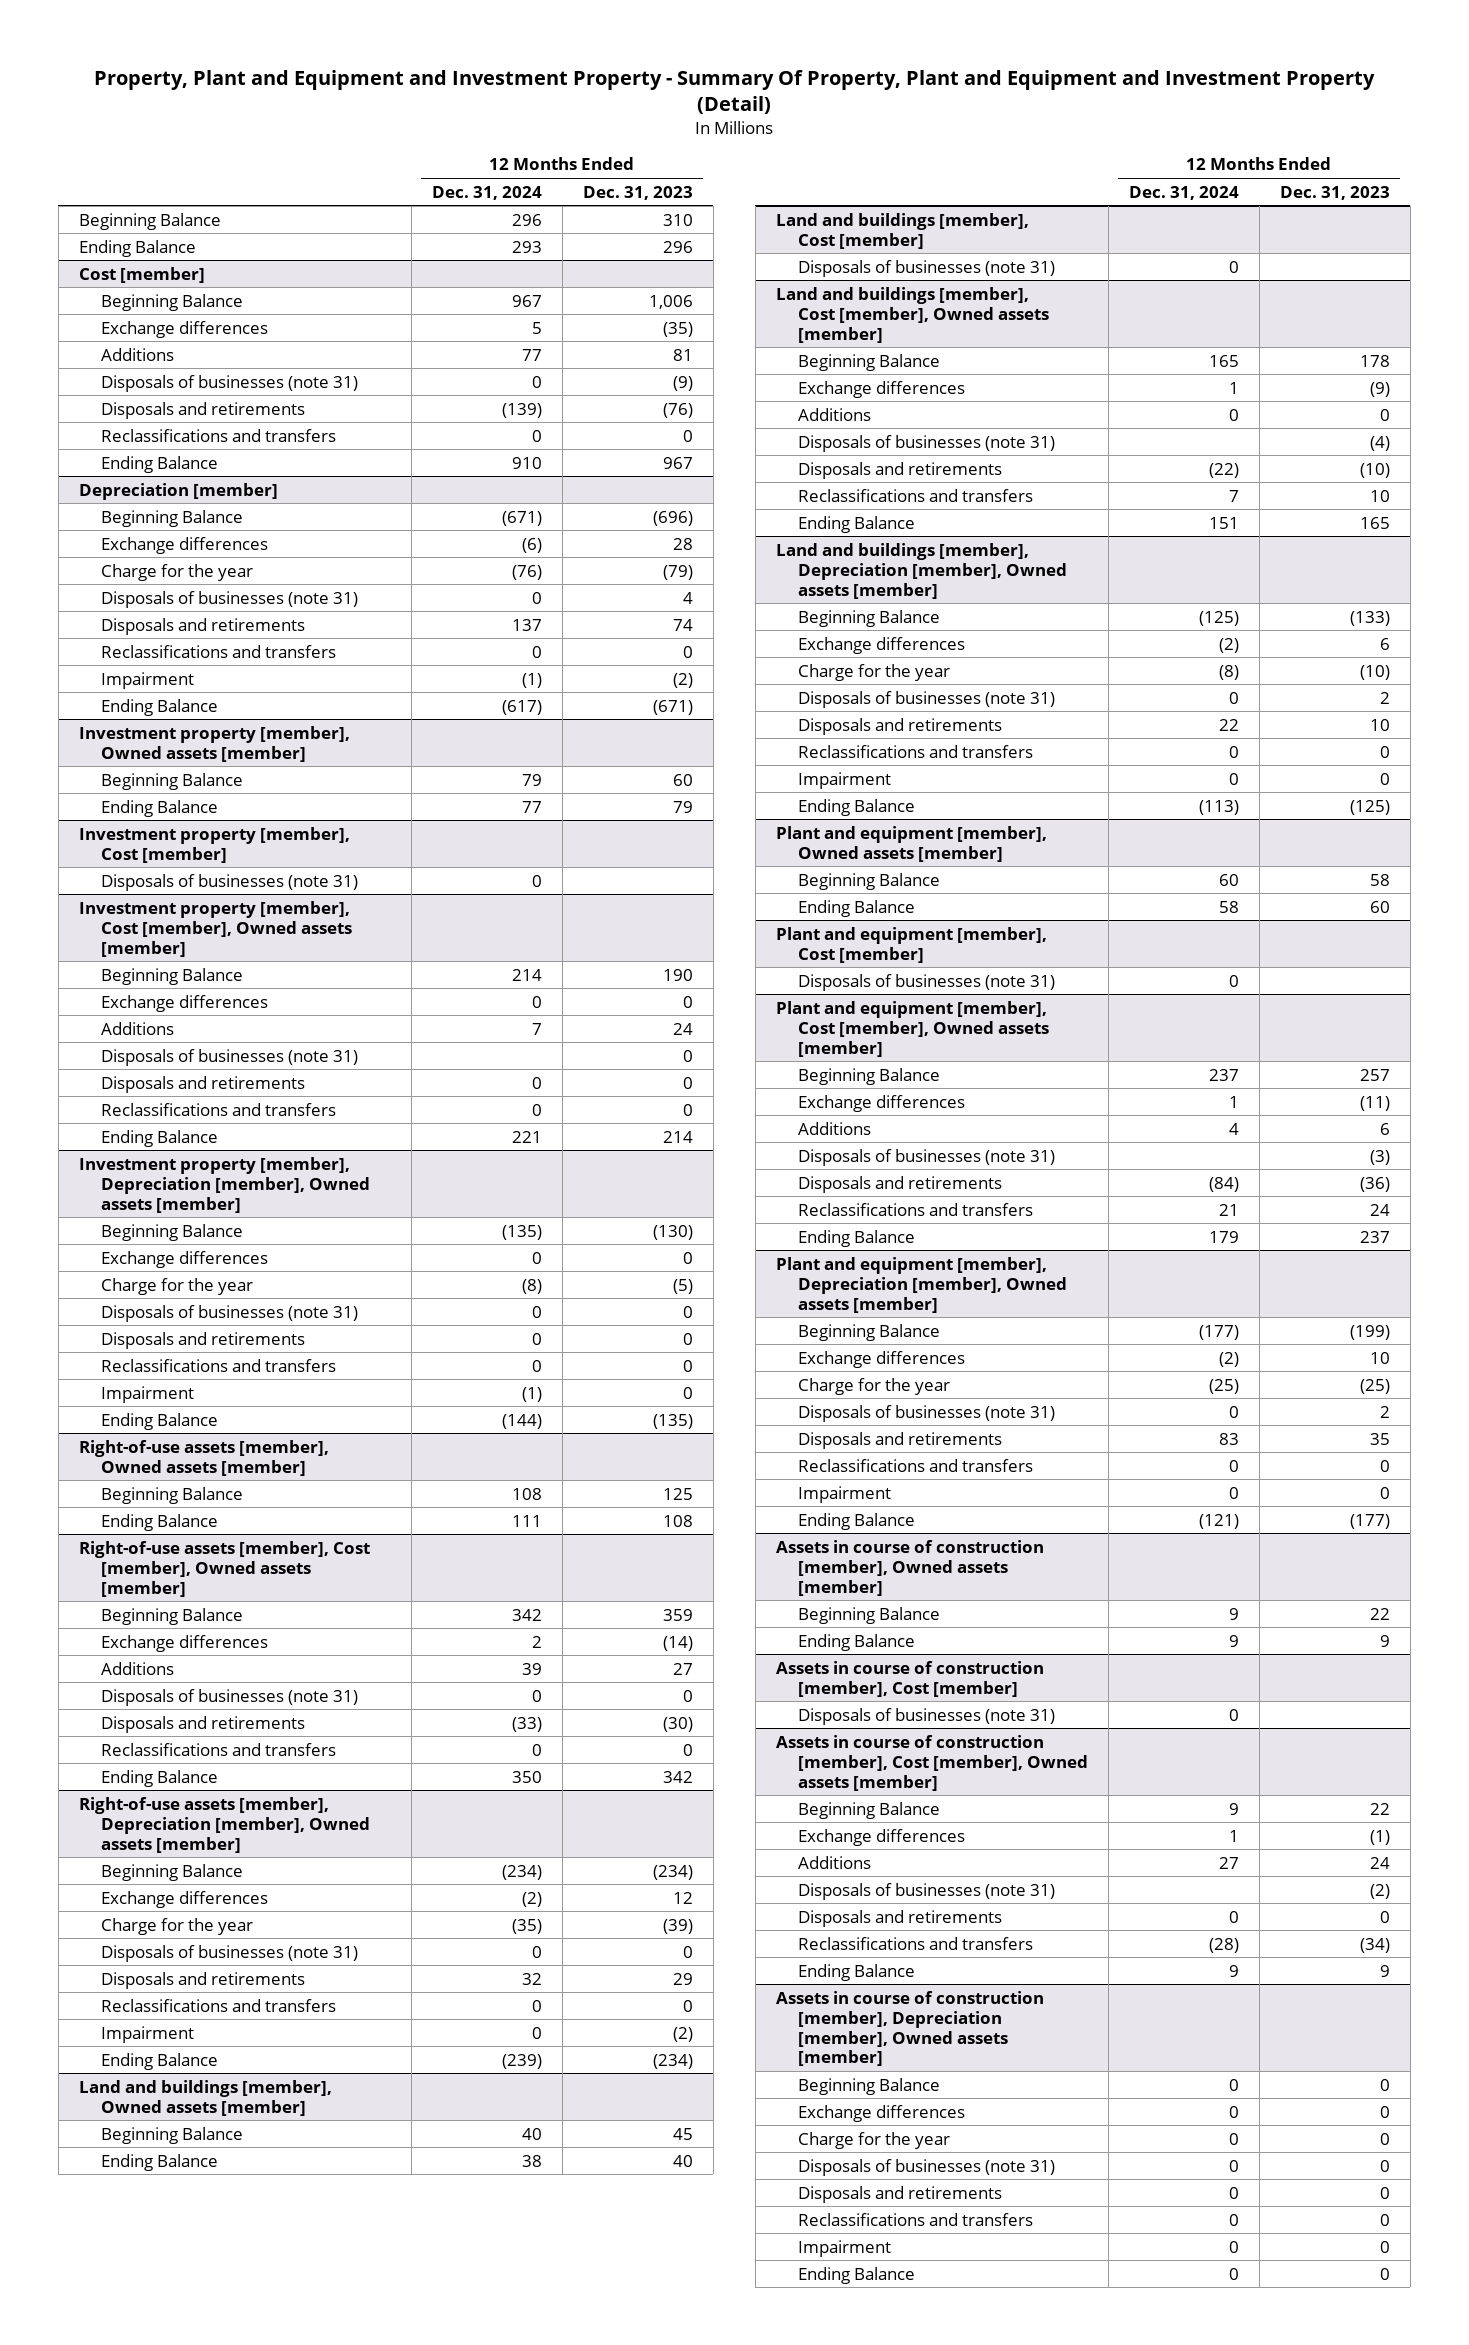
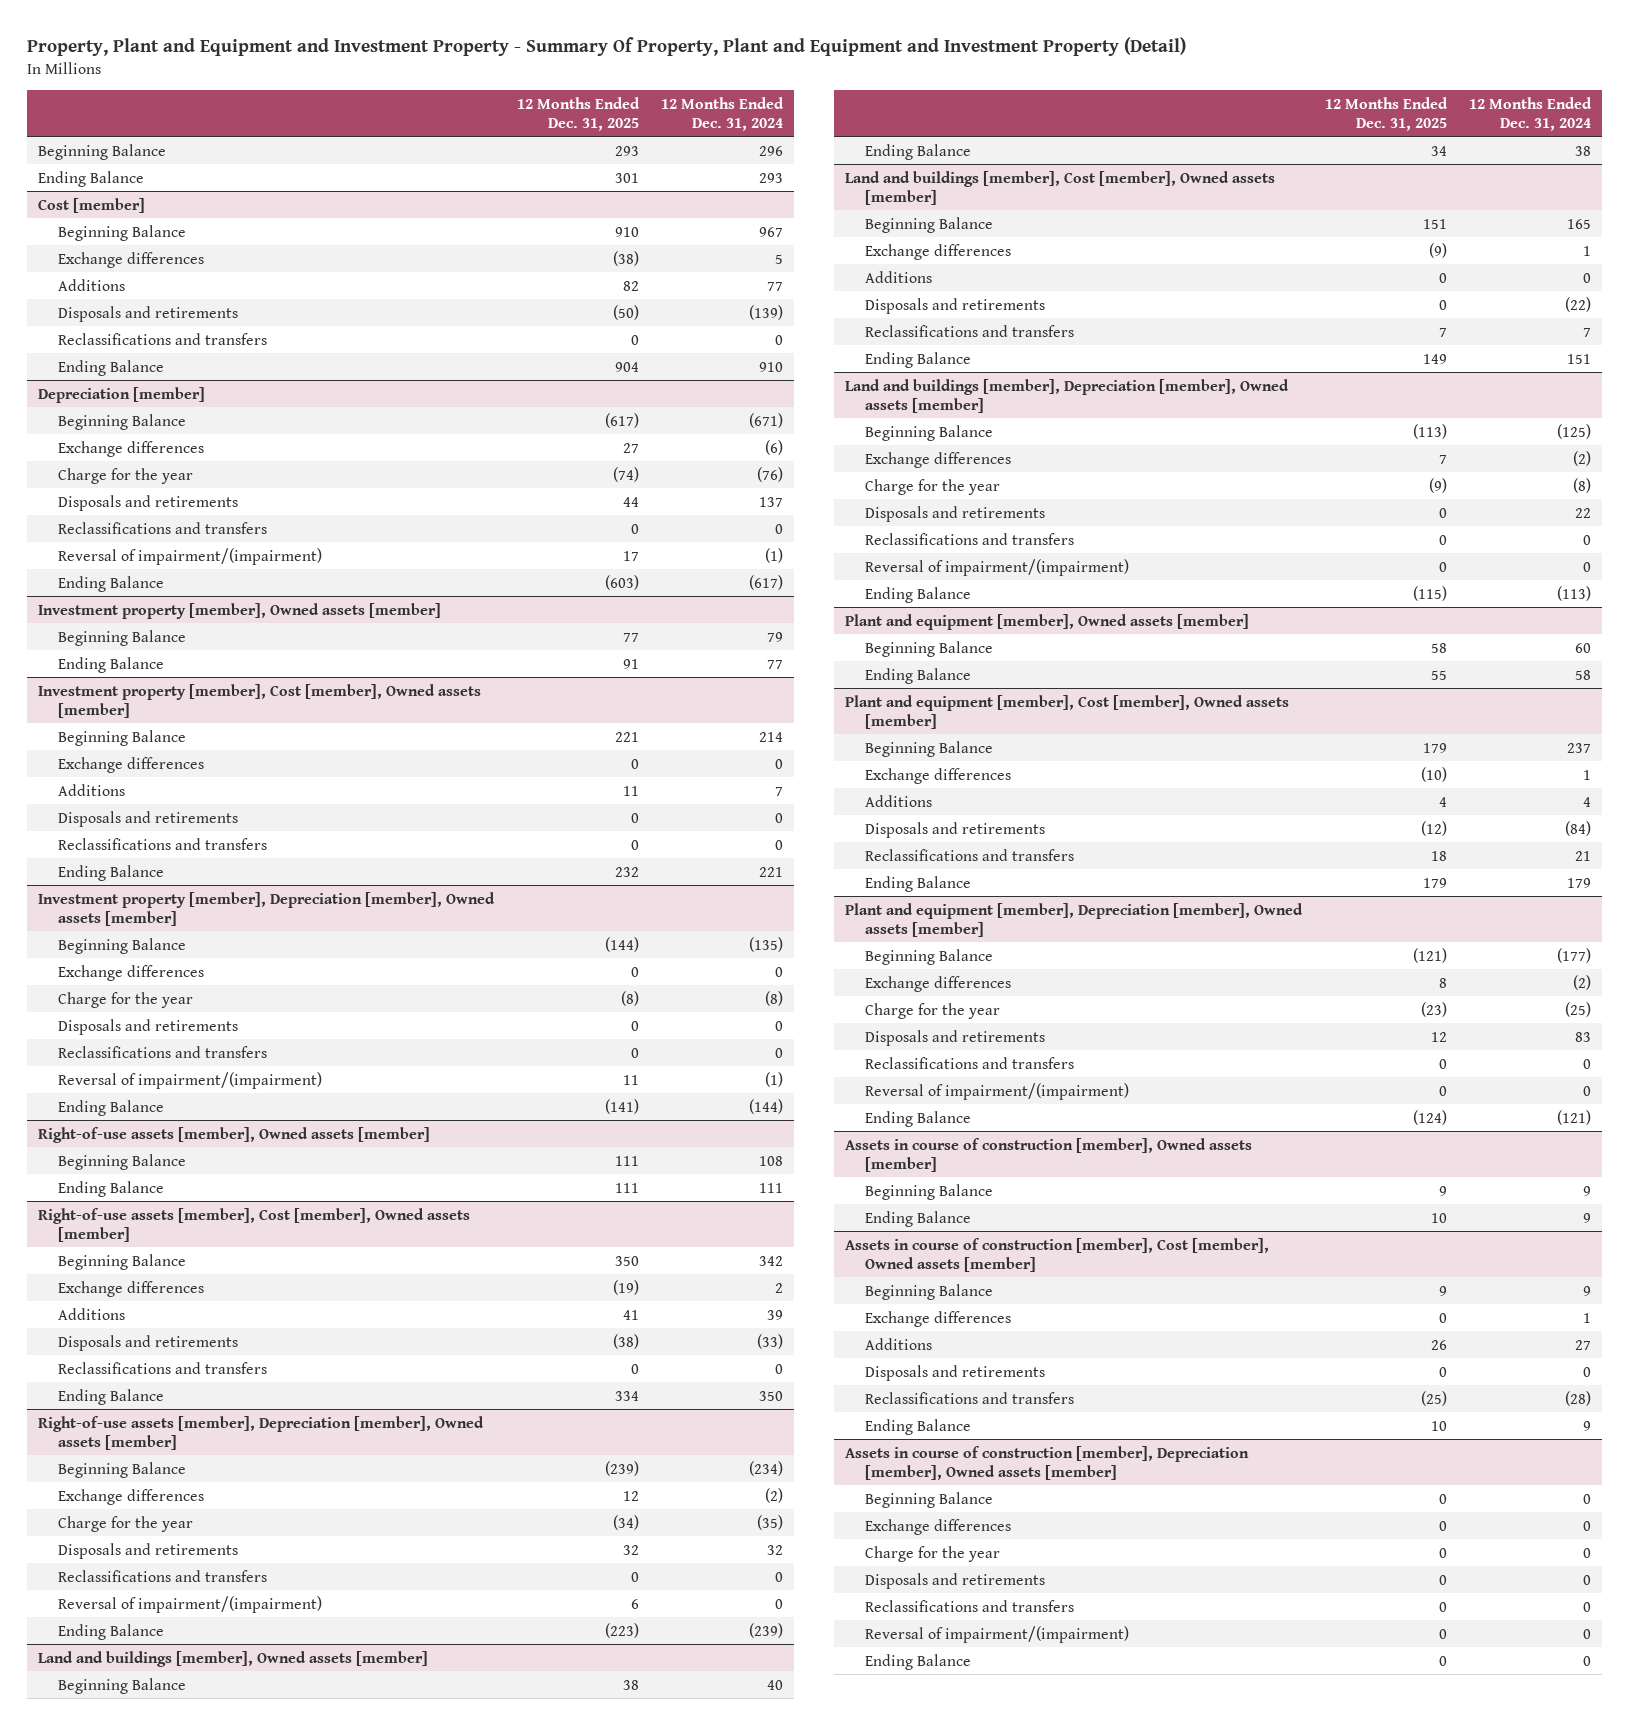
- | 12 Months Ended Dec. 31, 2024 | 12 Months Ended Dec. 31, 2023
+ | 12 Months Ended Dec. 31, 2025 | 12 Months Ended Dec. 31, 2024
@ Cost [member]
- Disposals of businesses (note 31) | 0 | (9)
@ Depreciation [member]
- Disposals of businesses (note 31) | 0 | 4
- Impairment | (1) | (2)
+ Reversal of impairment/(impairment) | 17 | (1)
- Investment property [member], Cost [member]
- Disposals of businesses (note 31) | 0 |
@ Investment property [member], Cost [member], Owned assets [member]
- Disposals of businesses (note 31) | | 0
@ Investment property [member], Depreciation [member], Owned assets [member]
- Disposals of businesses (note 31) | 0 | 0
- Impairment | (1) | 0
+ Reversal of impairment/(impairment) | 11 | (1)
@ Right-of-use assets [member], Cost [member], Owned assets [member]
- Disposals of businesses (note 31) | 0 | 0
@ Right-of-use assets [member], Depreciation [member], Owned assets [member]
- Disposals of businesses (note 31) | 0 | 0
- Impairment | 0 | (2)
+ Reversal of impairment/(impairment) | 6 | 0
- Land and buildings [member], Cost [member]
- Disposals of businesses (note 31) | 0 |
@ Land and buildings [member], Cost [member], Owned assets [member]
- Disposals of businesses (note 31) | | (4)
@ Land and buildings [member], Depreciation [member], Owned assets [member]
- Disposals of businesses (note 31) | 0 | 2
- Impairment | 0 | 0
+ Reversal of impairment/(impairment) | 0 | 0
- Plant and equipment [member], Cost [member]
- Disposals of businesses (note 31) | 0 |
@ Plant and equipment [member], Cost [member], Owned assets [member]
- Disposals of businesses (note 31) | | (3)
@ Plant and equipment [member], Depreciation [member], Owned assets [member]
- Disposals of businesses (note 31) | 0 | 2
- Impairment | 0 | 0
+ Reversal of impairment/(impairment) | 0 | 0
- Assets in course of construction [member], Cost [member]
- Disposals of businesses (note 31) | 0 |
@ Assets in course of construction [member], Cost [member], Owned assets [member]
- Disposals of businesses (note 31) | | (2)
@ Assets in course of construction [member], Depreciation [member], Owned assets [member]
- Disposals of businesses (note 31) | 0 | 0
- Impairment | 0 | 0
+ Reversal of impairment/(impairment) | 0 | 0

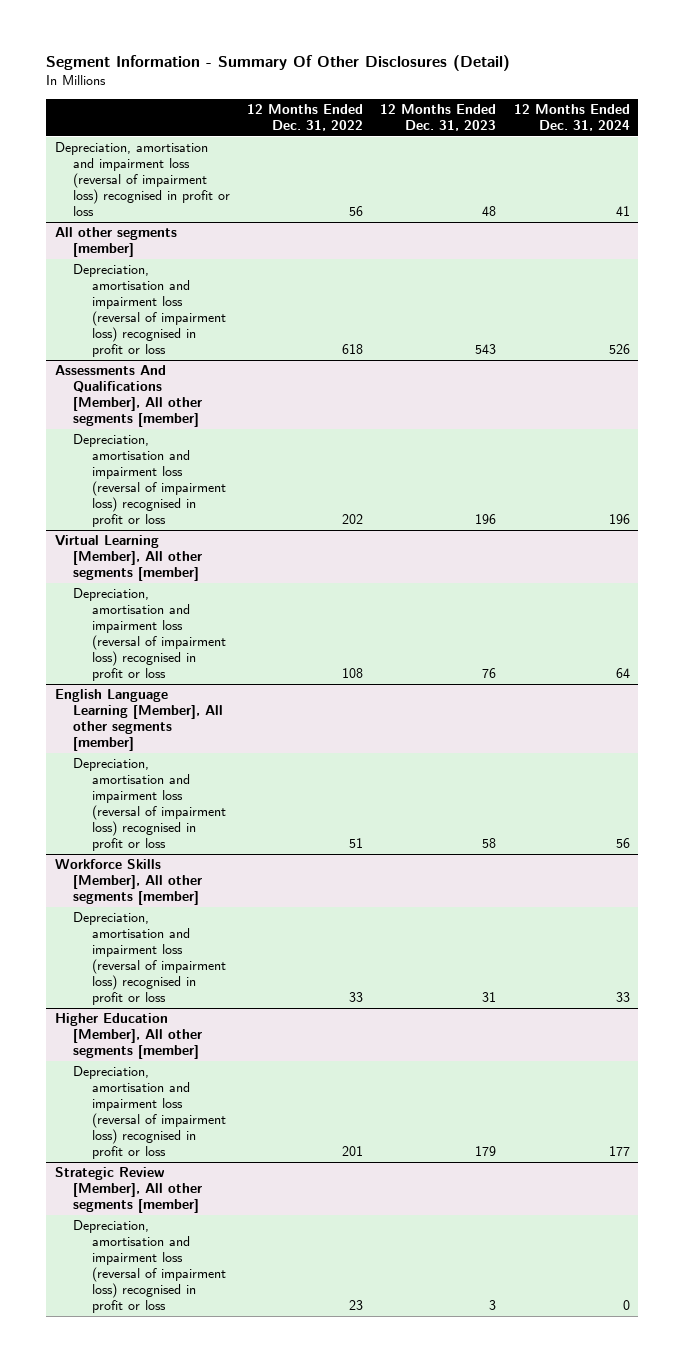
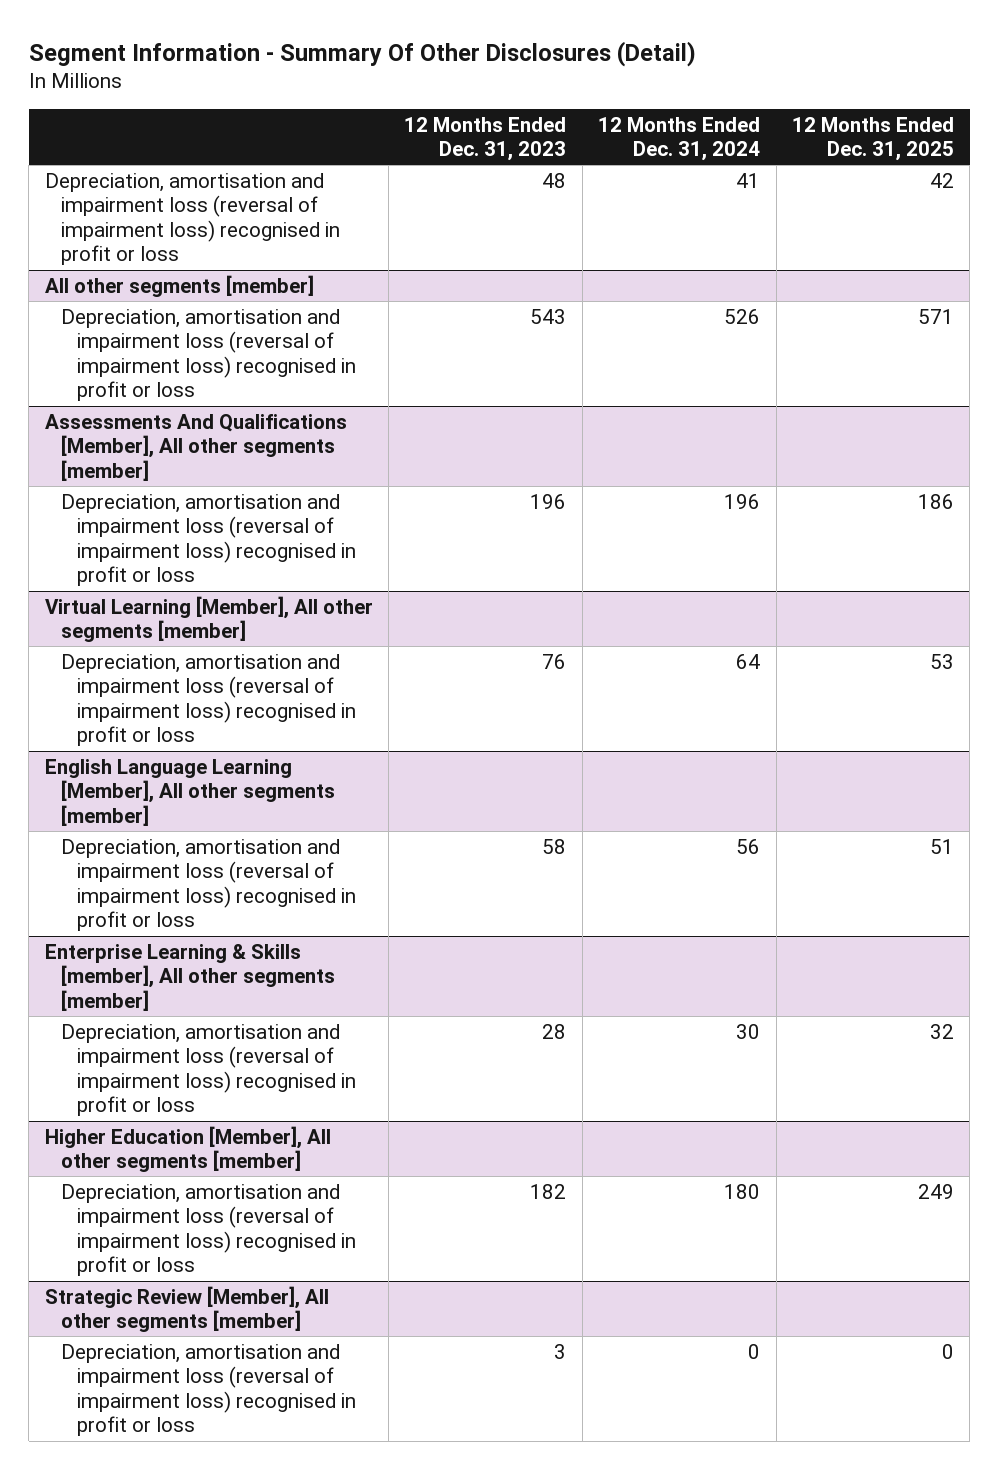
- | 12 Months Ended Dec. 31, 2022 | 12 Months Ended Dec. 31, 2023 | 12 Months Ended Dec. 31, 2024
+ | 12 Months Ended Dec. 31, 2023 | 12 Months Ended Dec. 31, 2024 | 12 Months Ended Dec. 31, 2025
- Workforce Skills [Member], All other segments [member]
- Depreciation, amortisation and impairment loss (reversal of impairment loss) recognised in profit or loss | 33 | 31 | 33
+ Enterprise Learning & Skills [member], All other segments [member]
+ Depreciation, amortisation and impairment loss (reversal of impairment loss) recognised in profit or loss | 28 | 30 | 32
@ Higher Education [Member], All other segments [member]
- Depreciation, amortisation and impairment loss (reversal of impairment loss) recognised in profit or loss | 201 | 179 | 177
+ Depreciation, amortisation and impairment loss (reversal of impairment loss) recognised in profit or loss | 182 | 180 | 249

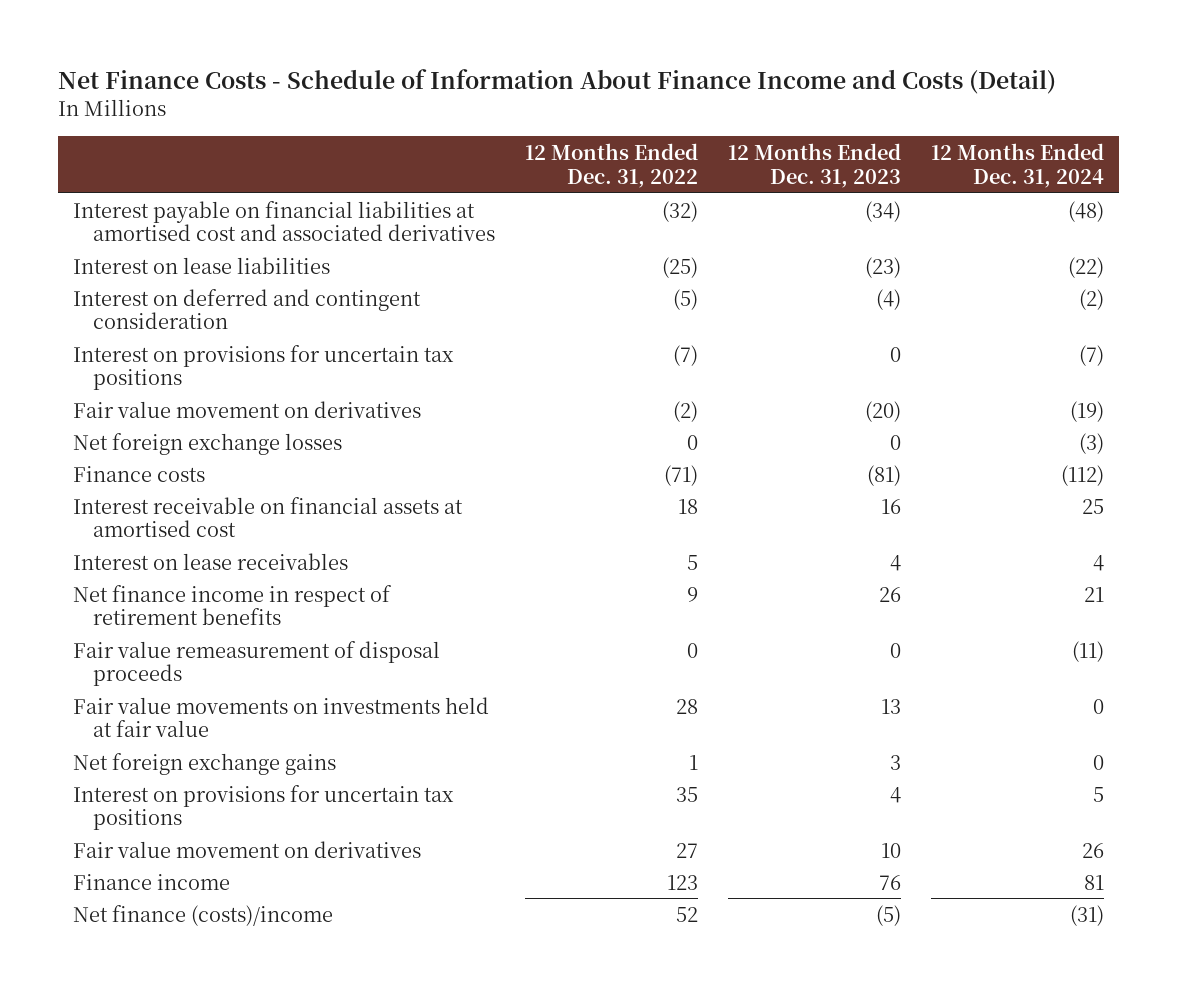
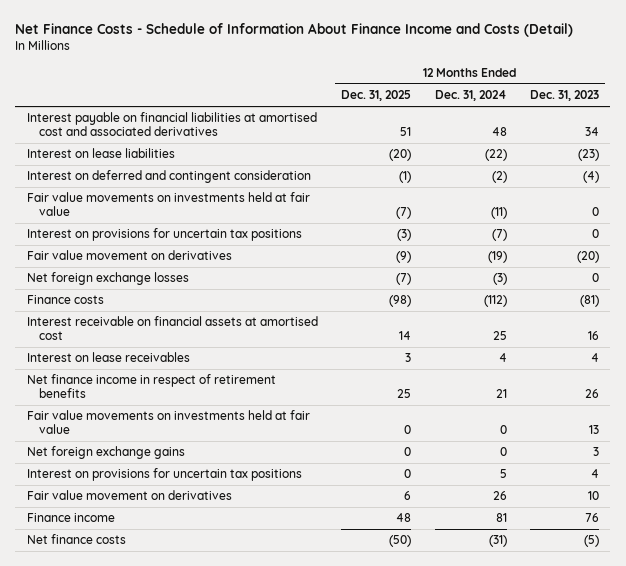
- | 12 Months Ended Dec. 31, 2022 | 12 Months Ended Dec. 31, 2023 | 12 Months Ended Dec. 31, 2024
+ | 12 Months Ended Dec. 31, 2025 | 12 Months Ended Dec. 31, 2024 | 12 Months Ended Dec. 31, 2023
- Interest payable on financial liabilities at amortised cost and associated derivatives | (32) | (34) | (48)
+ Interest payable on financial liabilities at amortised cost and associated derivatives | 51 | 48 | 34
+ Fair value movements on investments held at fair value | (7) | (11) | 0
- Fair value remeasurement of disposal proceeds | 0 | 0 | (11)
- Net finance (costs)/income | 52 | (5) | (31)
+ Net finance costs | (50) | (31) | (5)

